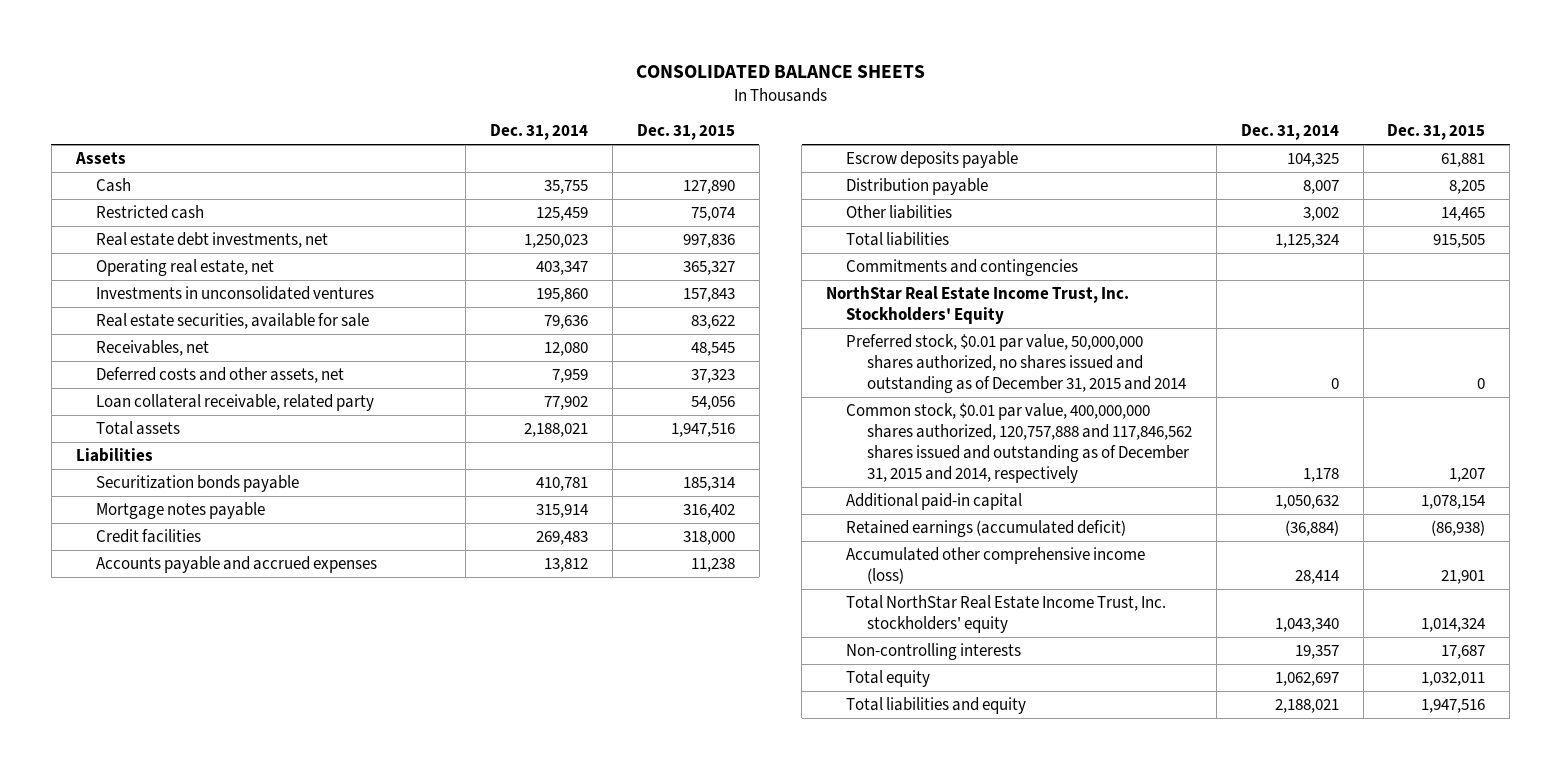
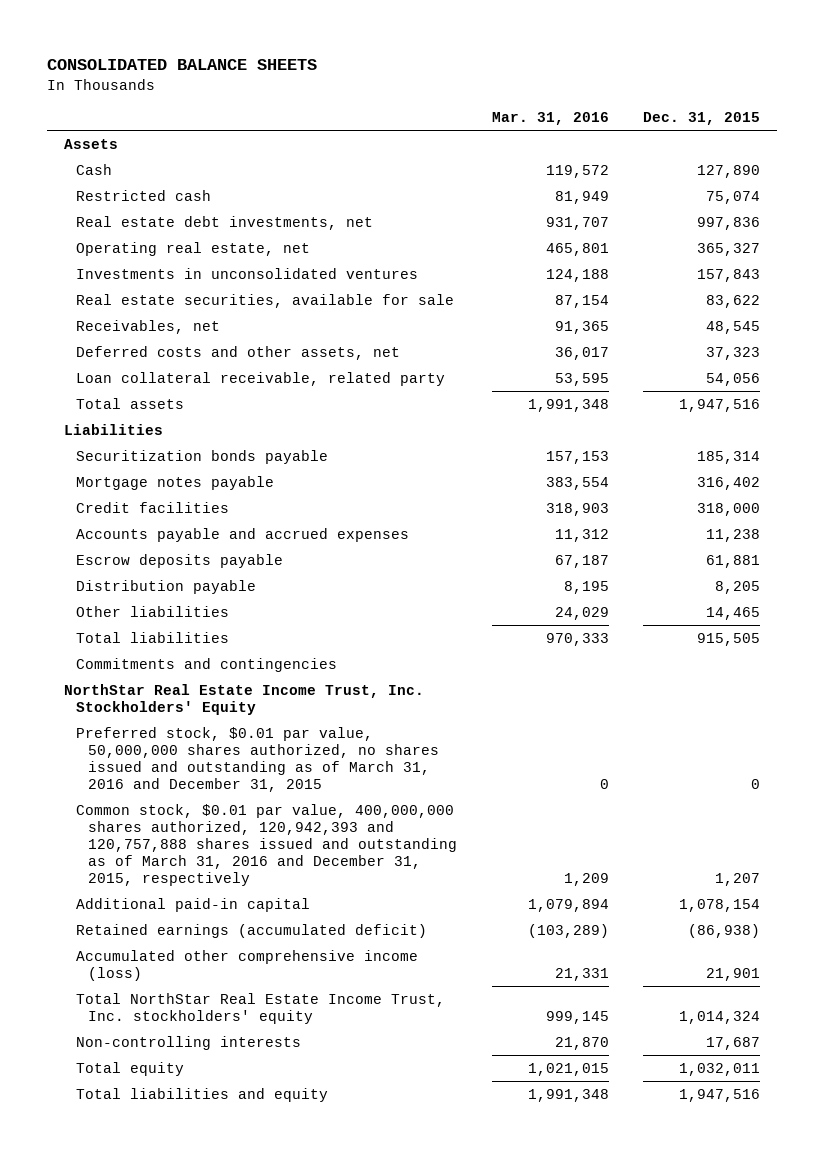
- | Dec. 31, 2014 | Dec. 31, 2015
+ | Mar. 31, 2016 | Dec. 31, 2015
- Preferred stock, $0.01 par value, 50,000,000 shares authorized, no shares issued and outstanding as of December 31, 2015 and 2014 | 0 | 0
- Common stock, $0.01 par value, 400,000,000 shares authorized, 120,757,888 and 117,846,562 shares issued and outstanding as of December 31, 2015 and 2014, respectively | 1,178 | 1,207
+ Preferred stock, $0.01 par value, 50,000,000 shares authorized, no shares issued and outstanding as of March 31, 2016 and December 31, 2015 | 0 | 0
+ Common stock, $0.01 par value, 400,000,000 shares authorized, 120,942,393 and 120,757,888 shares issued and outstanding as of March 31, 2016 and December 31, 2015, respectively | 1,209 | 1,207

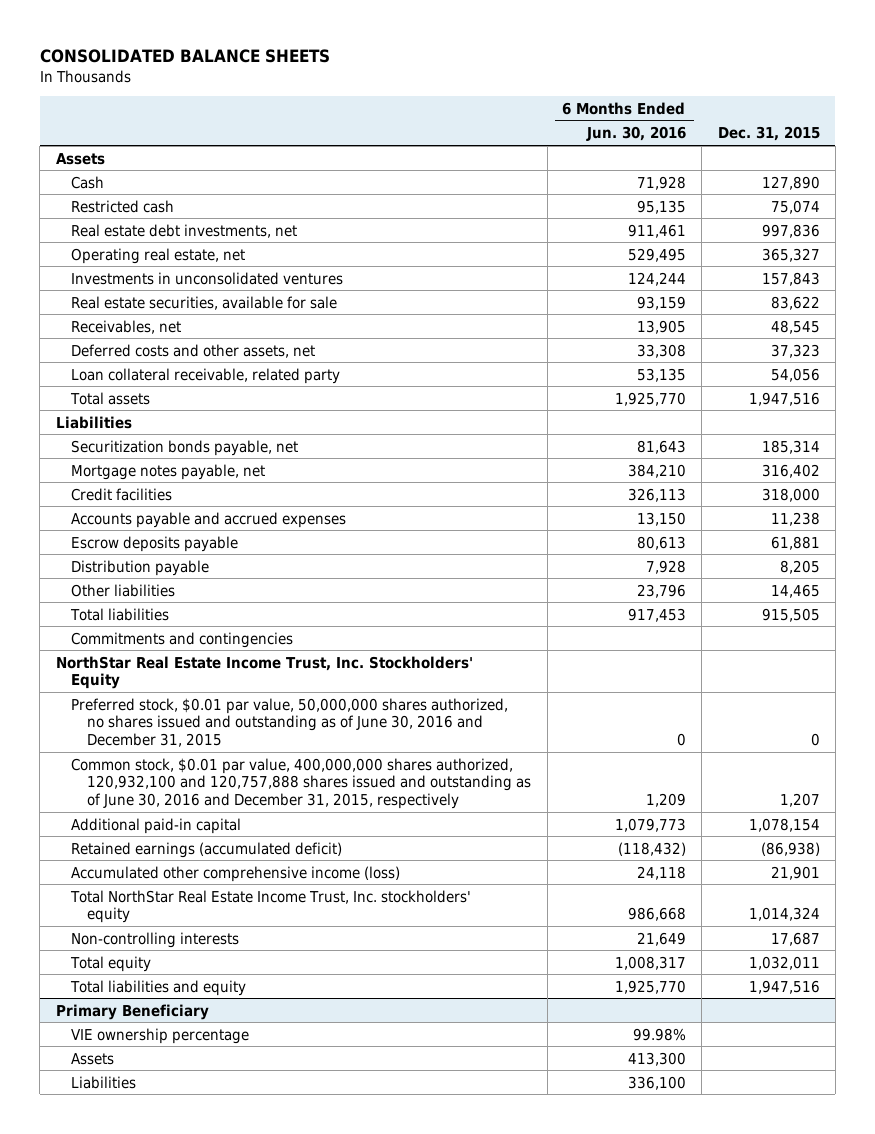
- | Mar. 31, 2016 | Dec. 31, 2015
+ | 6 Months Ended Jun. 30, 2016 | Dec. 31, 2015
- Securitization bonds payable | 157,153 | 185,314
- Mortgage notes payable | 383,554 | 316,402
+ Securitization bonds payable, net | 81,643 | 185,314
+ Mortgage notes payable, net | 384,210 | 316,402
- Preferred stock, $0.01 par value, 50,000,000 shares authorized, no shares issued and outstanding as of March 31, 2016 and December 31, 2015 | 0 | 0
- Common stock, $0.01 par value, 400,000,000 shares authorized, 120,942,393 and 120,757,888 shares issued and outstanding as of March 31, 2016 and December 31, 2015, respectively | 1,209 | 1,207
+ Preferred stock, $0.01 par value, 50,000,000 shares authorized, no shares issued and outstanding as of June 30, 2016 and December 31, 2015 | 0 | 0
+ Common stock, $0.01 par value, 400,000,000 shares authorized, 120,932,100 and 120,757,888 shares issued and outstanding as of June 30, 2016 and December 31, 2015, respectively | 1,209 | 1,207
+ Primary Beneficiary
+ VIE ownership percentage | 99.98% |
+ Assets | 413,300 |
+ Liabilities | 336,100 |

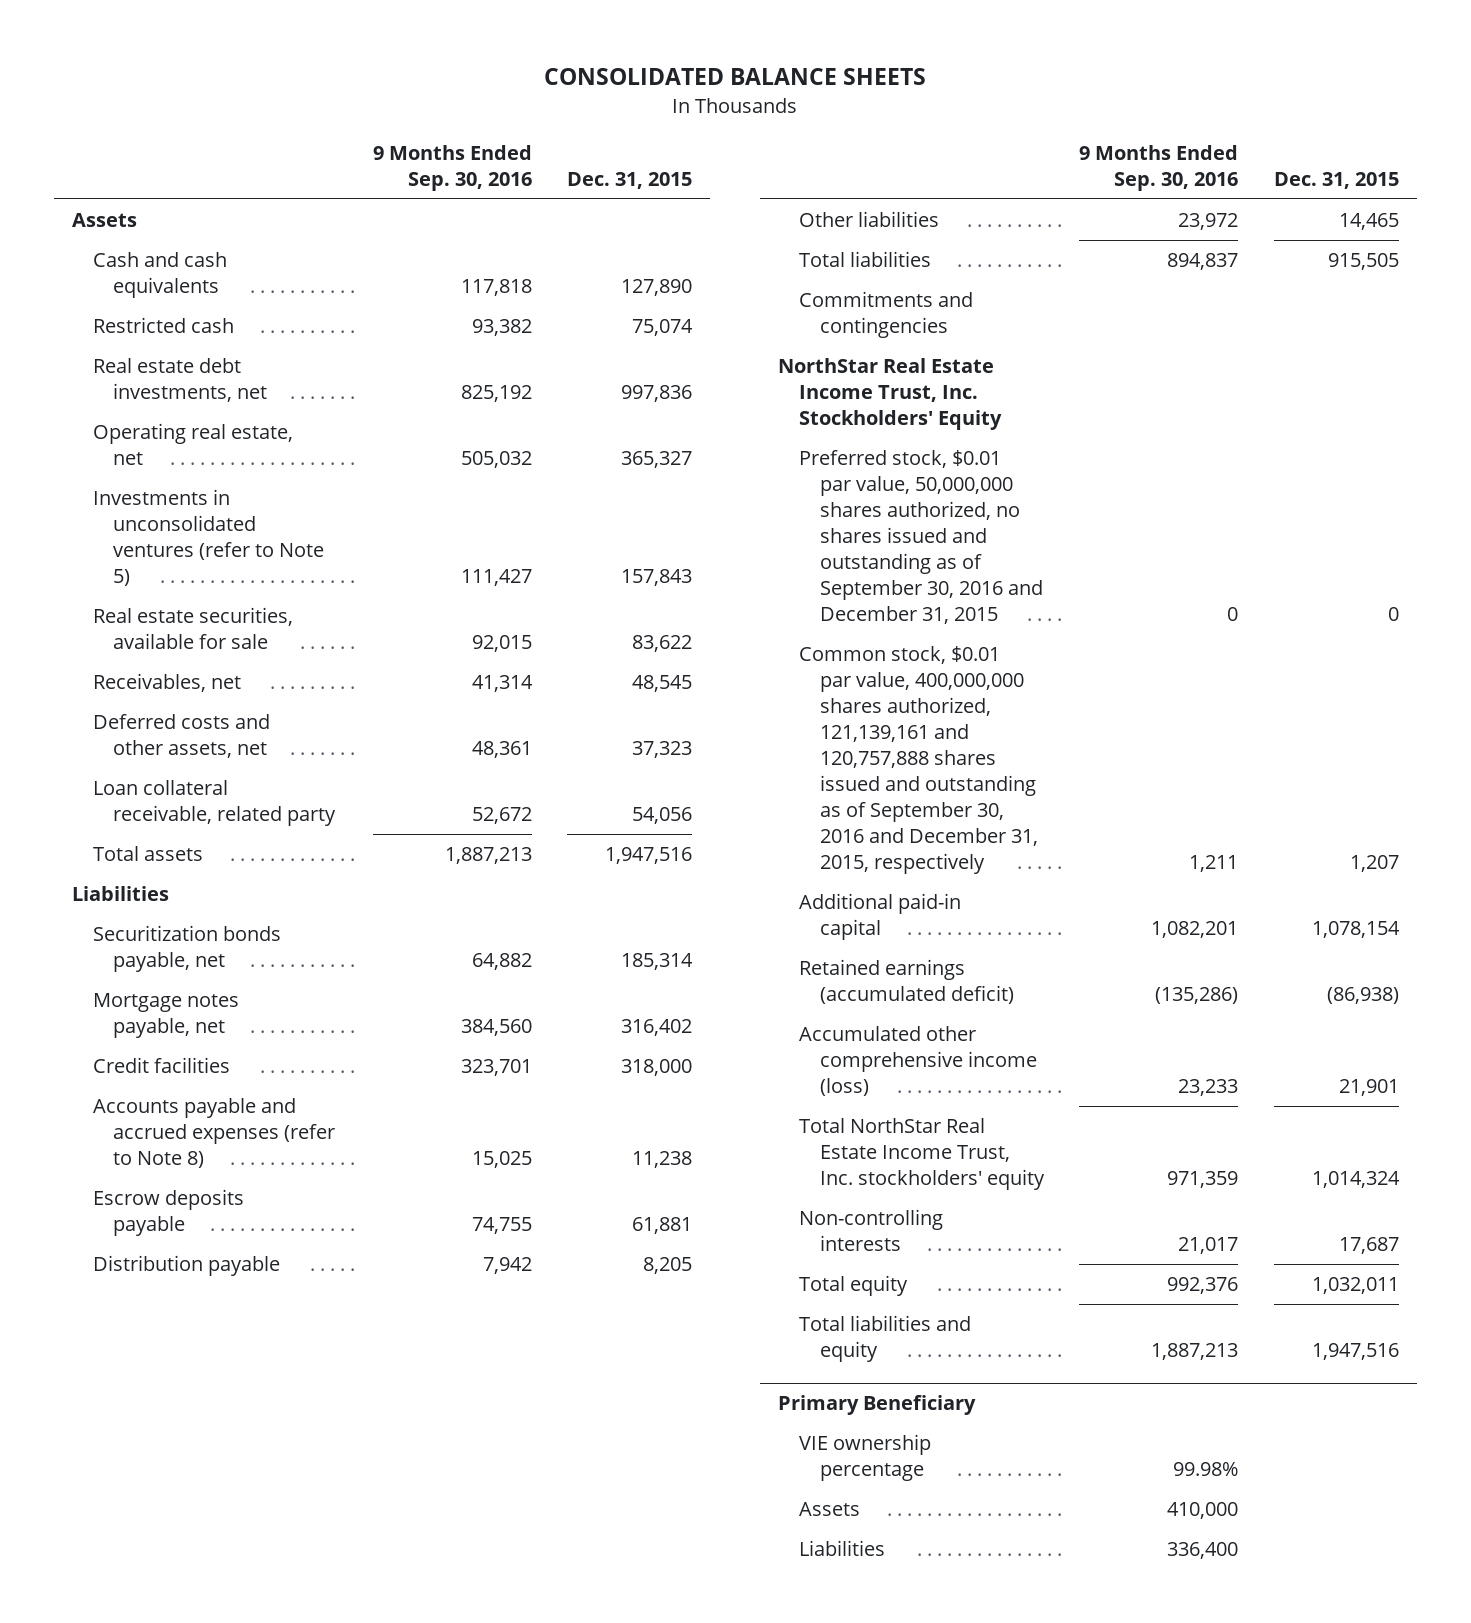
- | 6 Months Ended Jun. 30, 2016 | Dec. 31, 2015
+ | 9 Months Ended Sep. 30, 2016 | Dec. 31, 2015
- Cash | 71,928 | 127,890
+ Cash and cash equivalents | 117,818 | 127,890
- Investments in unconsolidated ventures | 124,244 | 157,843
+ Investments in unconsolidated ventures (refer to Note 5) | 111,427 | 157,843
- Accounts payable and accrued expenses | 13,150 | 11,238
+ Accounts payable and accrued expenses (refer to Note 8) | 15,025 | 11,238
- Preferred stock, $0.01 par value, 50,000,000 shares authorized, no shares issued and outstanding as of June 30, 2016 and December 31, 2015 | 0 | 0
- Common stock, $0.01 par value, 400,000,000 shares authorized, 120,932,100 and 120,757,888 shares issued and outstanding as of June 30, 2016 and December 31, 2015, respectively | 1,209 | 1,207
+ Preferred stock, $0.01 par value, 50,000,000 shares authorized, no shares issued and outstanding as of September 30, 2016 and December 31, 2015 | 0 | 0
+ Common stock, $0.01 par value, 400,000,000 shares authorized, 121,139,161 and 120,757,888 shares issued and outstanding as of September 30, 2016 and December 31, 2015, respectively | 1,211 | 1,207

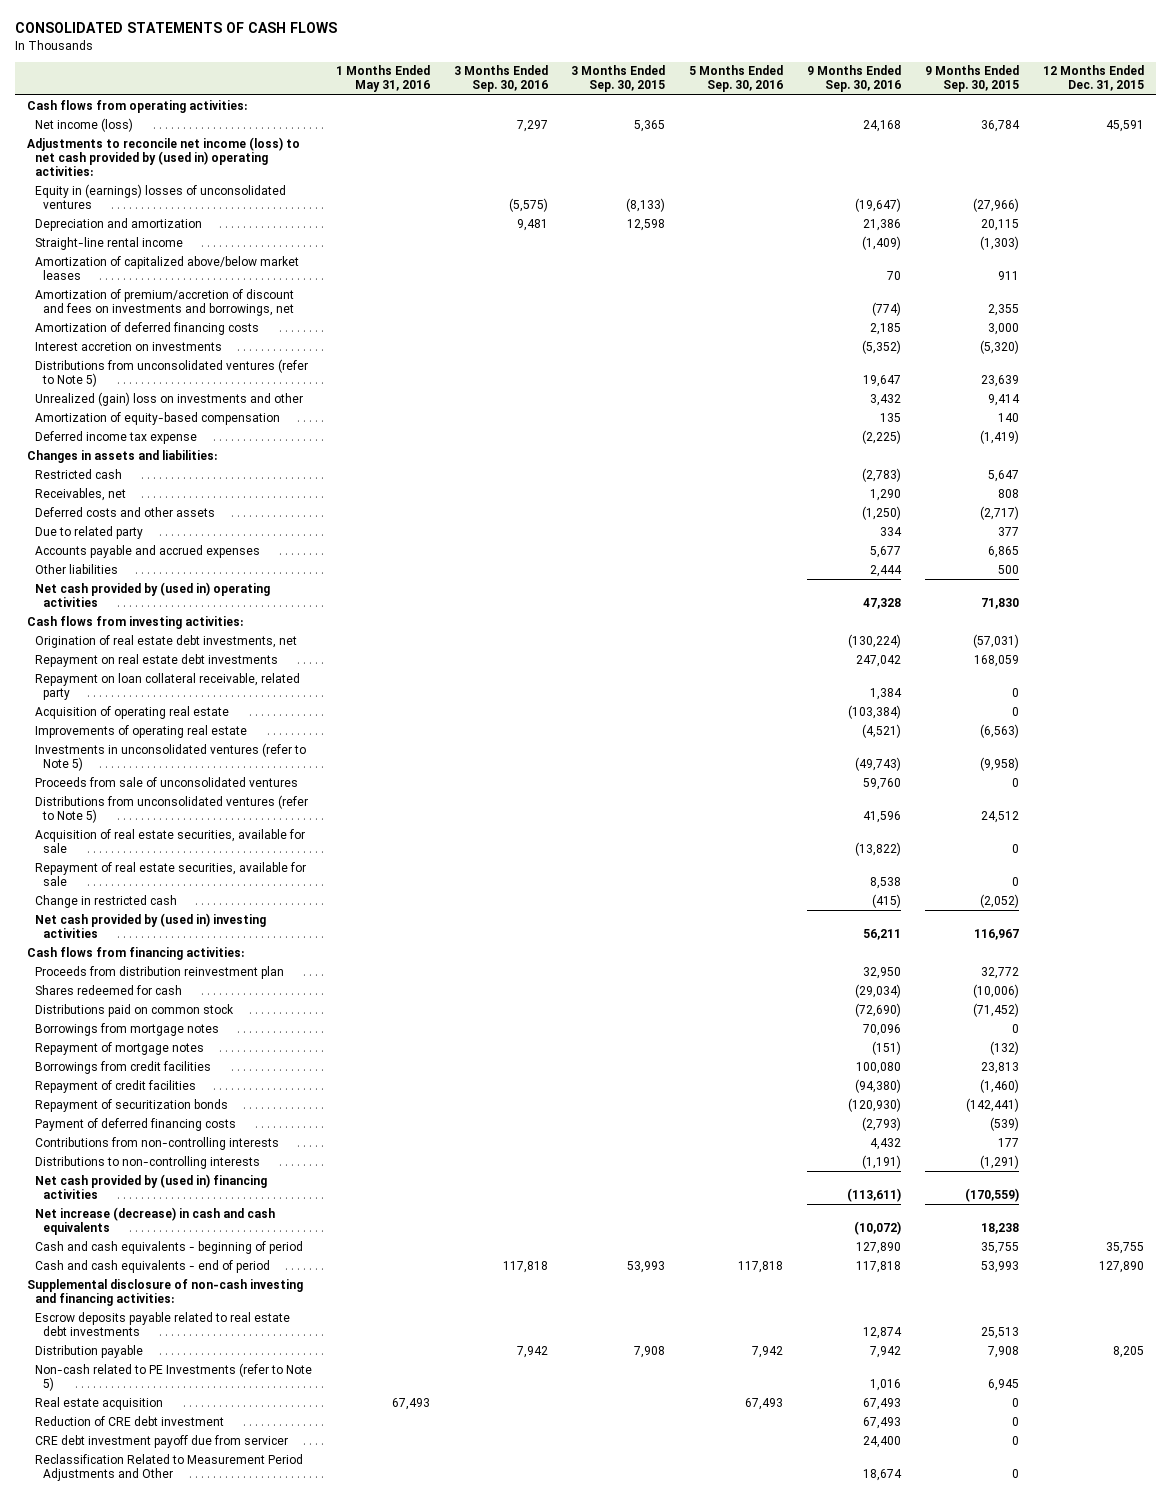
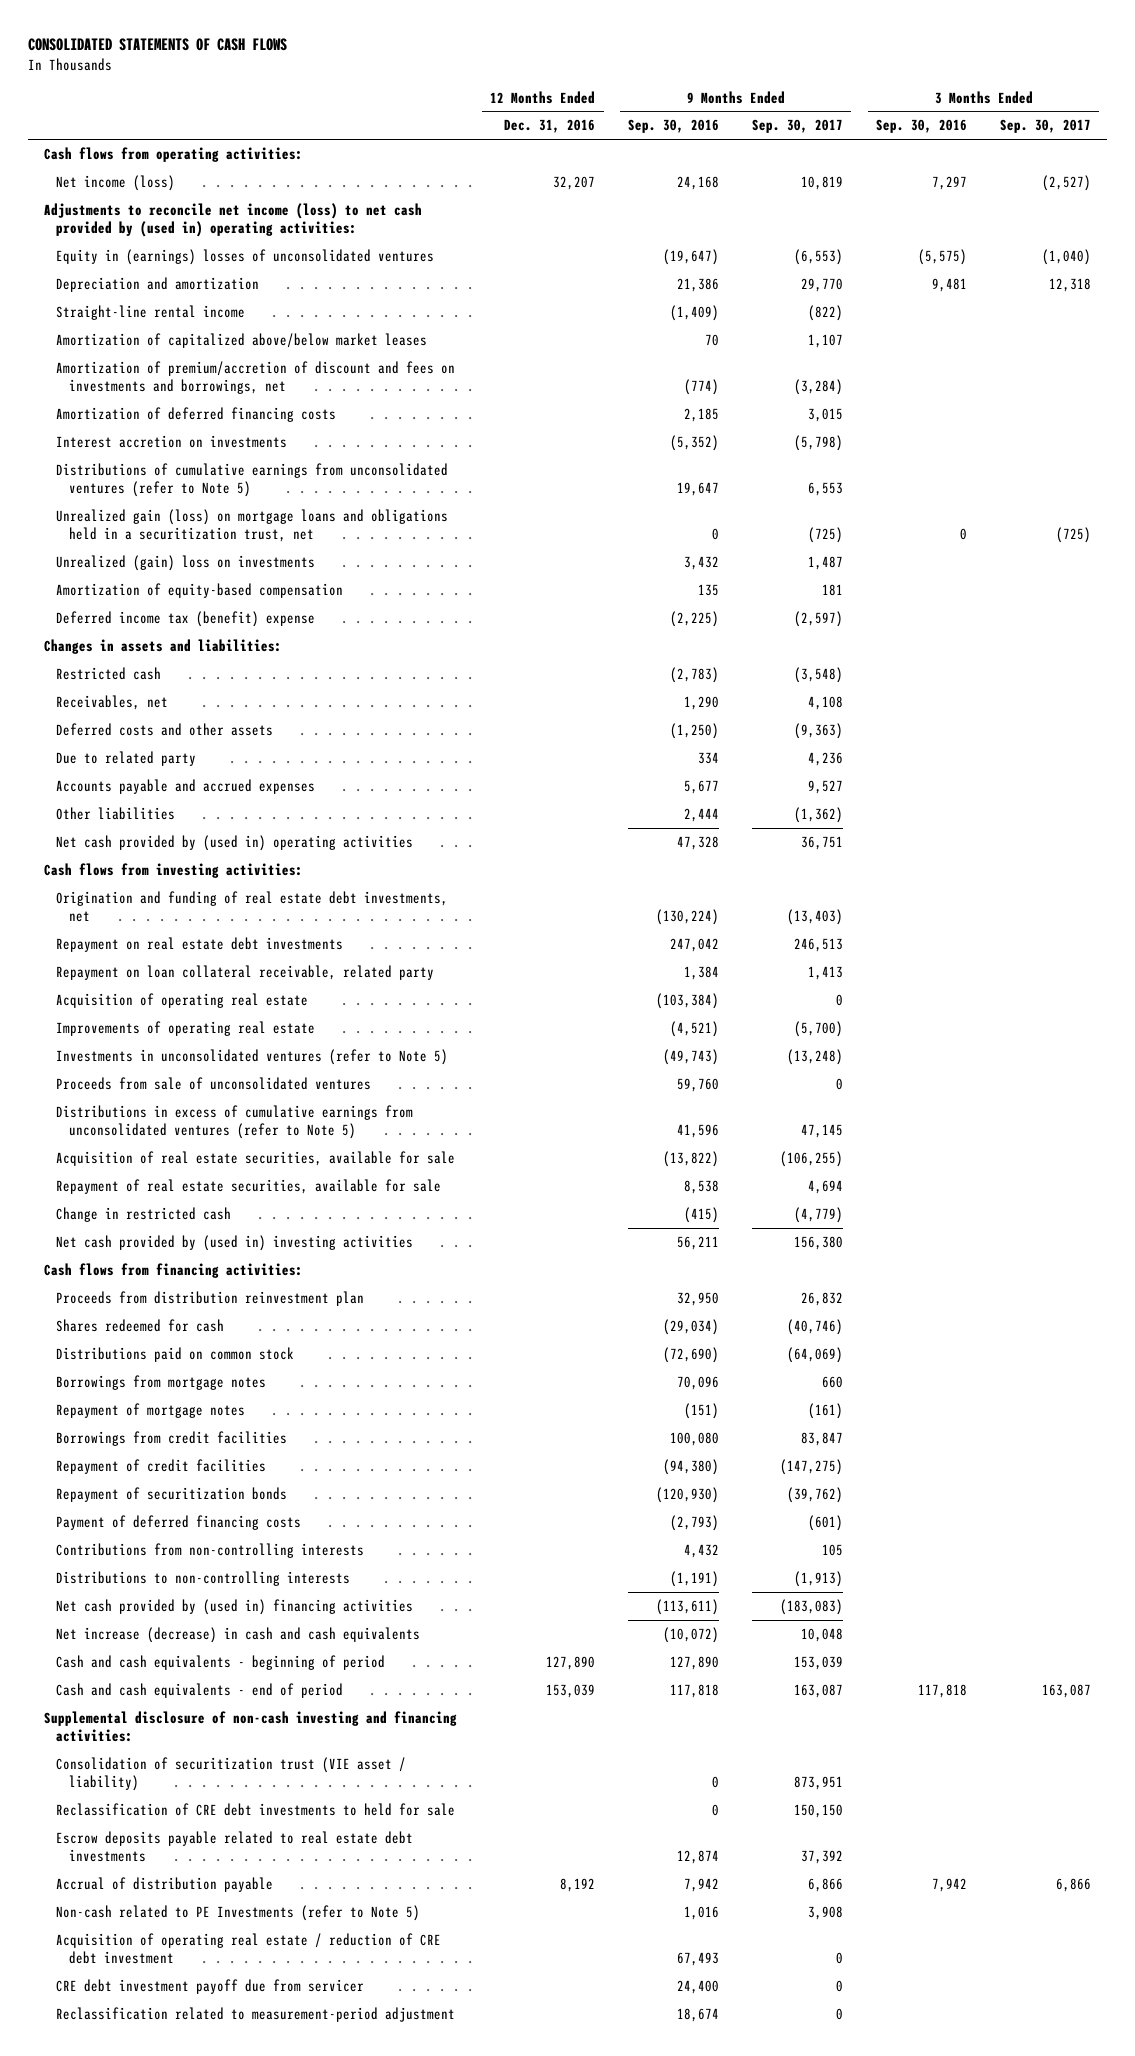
- | 1 Months Ended May 31, 2016 | 3 Months Ended Sep. 30, 2016 | 3 Months Ended Sep. 30, 2015 | 5 Months Ended Sep. 30, 2016 | 9 Months Ended Sep. 30, 2016 | 9 Months Ended Sep. 30, 2015 | 12 Months Ended Dec. 31, 2015
+ | 12 Months Ended Dec. 31, 2016 | 9 Months Ended Sep. 30, 2016 | 9 Months Ended Sep. 30, 2017 | 3 Months Ended Sep. 30, 2016 | 3 Months Ended Sep. 30, 2017
- Distributions from unconsolidated ventures (refer to Note 5) | | | | | 19,647 | 23,639 |
- Unrealized (gain) loss on investments and other | | | | | 3,432 | 9,414 |
+ Distributions of cumulative earnings from unconsolidated ventures (refer to Note 5) | | 19,647 | 6,553 | |
+ Unrealized gain (loss) on mortgage loans and obligations held in a securitization trust, net | | 0 | (725) | 0 | (725)
+ Unrealized (gain) loss on investments | | 3,432 | 1,487 | |
- Deferred income tax expense | | | | | (2,225) | (1,419) |
+ Deferred income tax (benefit) expense | | (2,225) | (2,597) | |
- Origination of real estate debt investments, net | | | | | (130,224) | (57,031) |
+ Origination and funding of real estate debt investments, net | | (130,224) | (13,403) | |
- Distributions from unconsolidated ventures (refer to Note 5) | | | | | 41,596 | 24,512 |
+ Distributions in excess of cumulative earnings from unconsolidated ventures (refer to Note 5) | | 41,596 | 47,145 | |
+ Consolidation of securitization trust (VIE asset / liability) | | 0 | 873,951 | |
+ Reclassification of CRE debt investments to held for sale | | 0 | 150,150 | |
- Distribution payable | | 7,942 | 7,908 | 7,942 | 7,942 | 7,908 | 8,205
+ Accrual of distribution payable | 8,192 | 7,942 | 6,866 | 7,942 | 6,866
- Real estate acquisition | 67,493 | | | 67,493 | 67,493 | 0 |
- Reduction of CRE debt investment | | | | | 67,493 | 0 |
+ Acquisition of operating real estate / reduction of CRE debt investment | | 67,493 | 0 | |
- Reclassification Related to Measurement Period Adjustments and Other | | | | | 18,674 | 0 |
+ Reclassification related to measurement-period adjustment | | 18,674 | 0 | |

